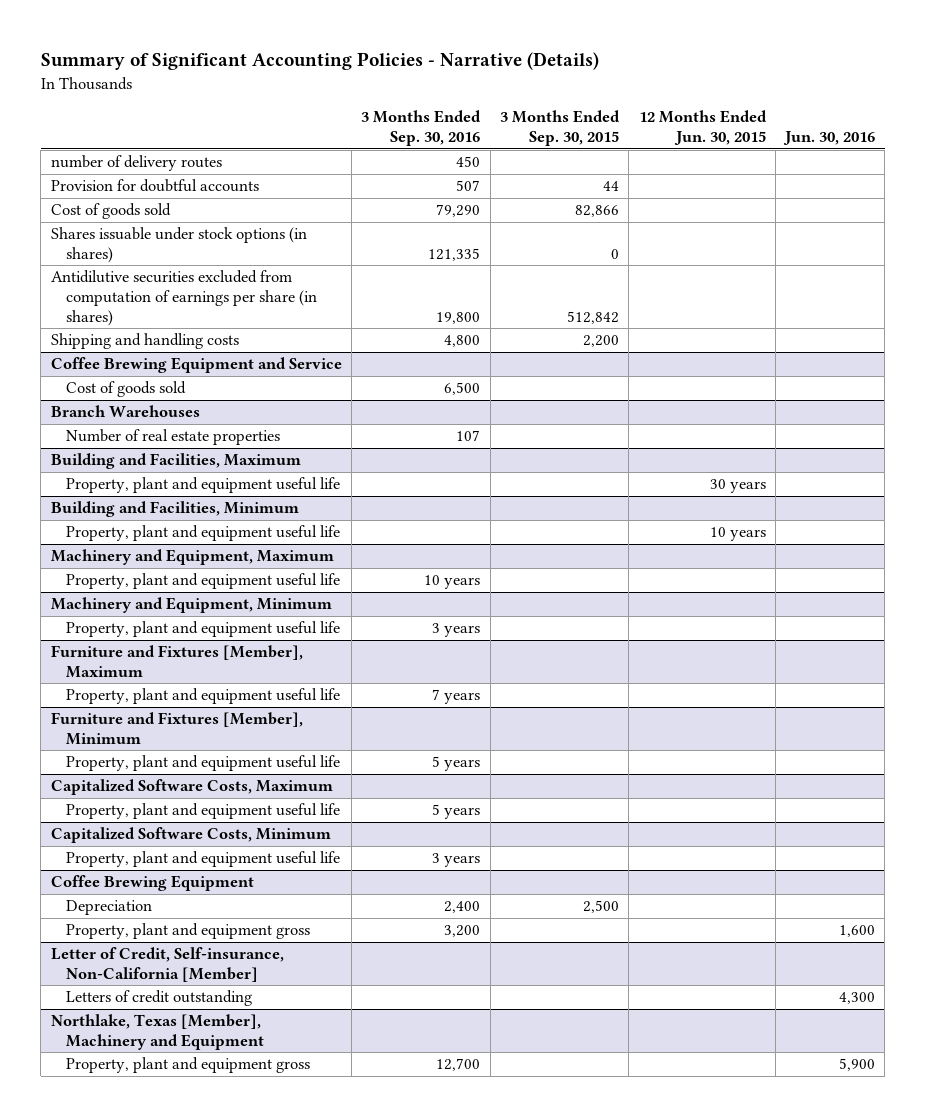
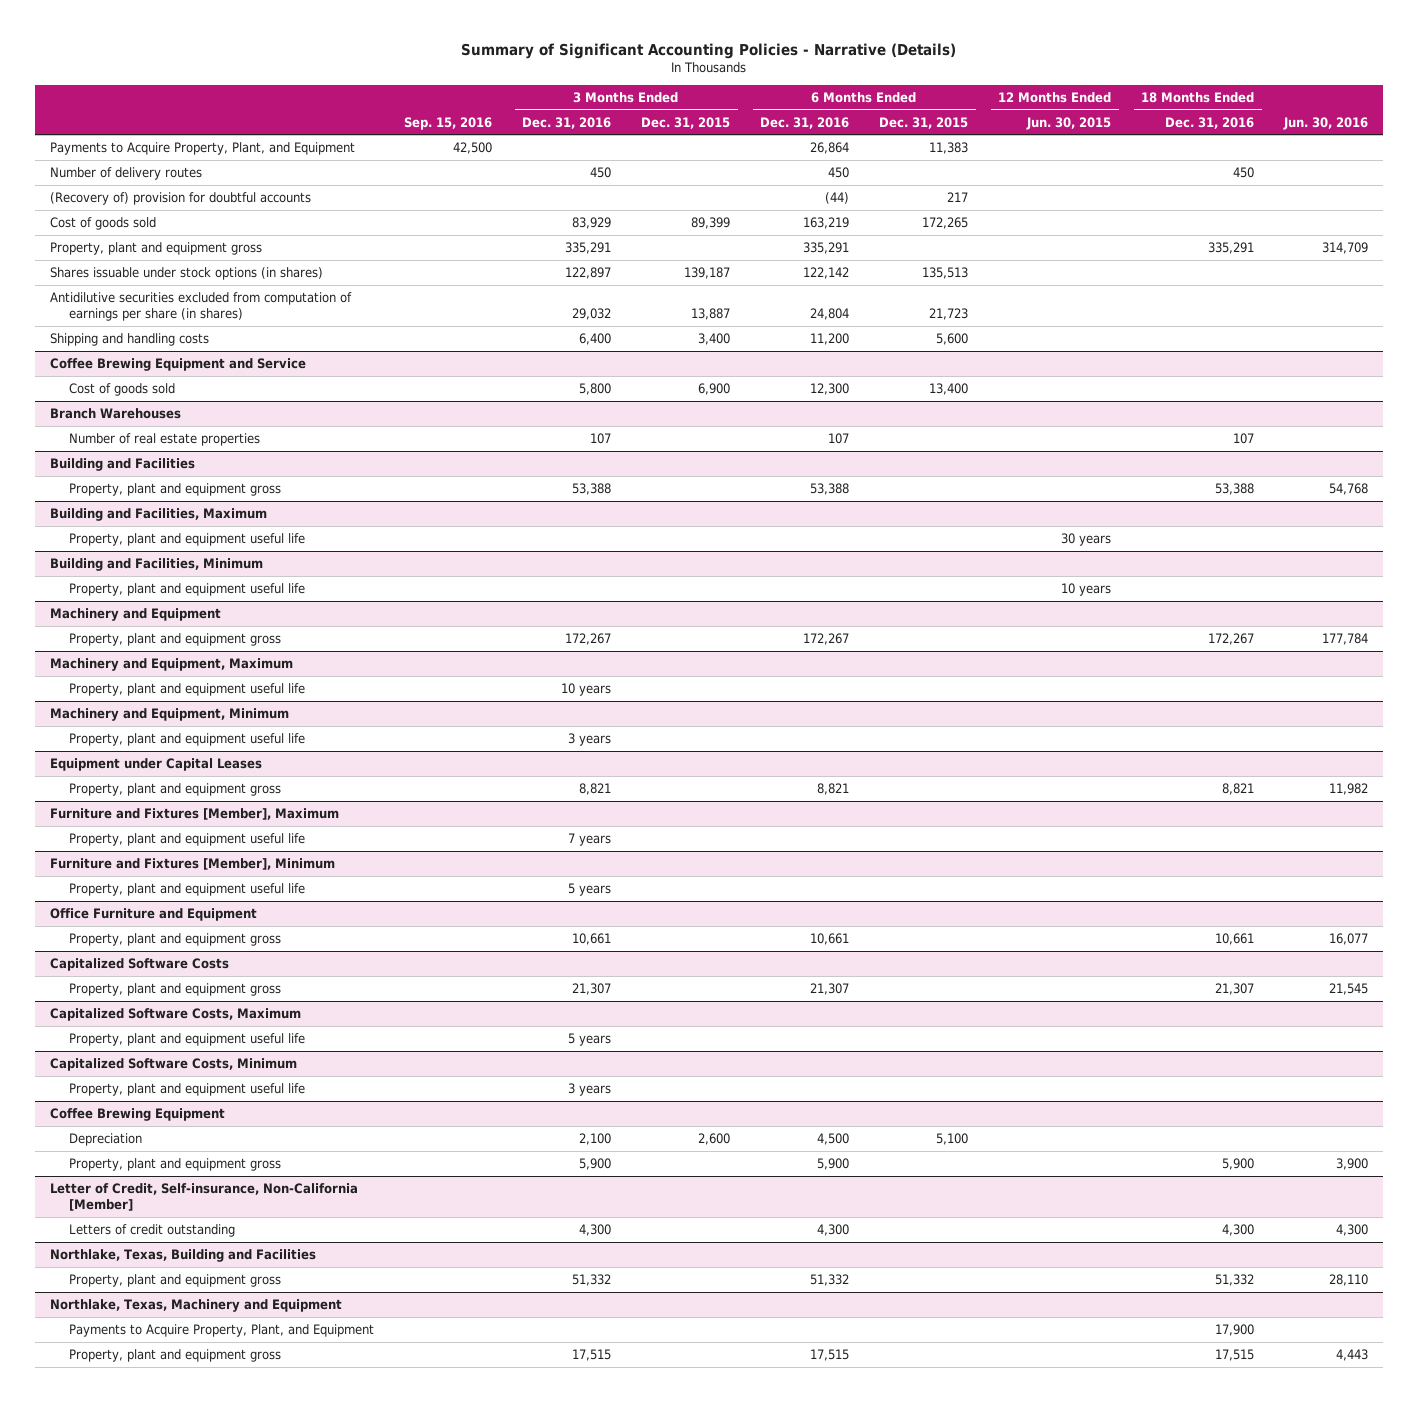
- | 3 Months Ended Sep. 30, 2016 | 3 Months Ended Sep. 30, 2015 | 12 Months Ended Jun. 30, 2015 | Jun. 30, 2016
+ | Sep. 15, 2016 | 3 Months Ended Dec. 31, 2016 | 3 Months Ended Dec. 31, 2015 | 6 Months Ended Dec. 31, 2016 | 6 Months Ended Dec. 31, 2015 | 12 Months Ended Jun. 30, 2015 | 18 Months Ended Dec. 31, 2016 | Jun. 30, 2016
- number of delivery routes | 450 | | |
- Provision for doubtful accounts | 507 | 44 | |
+ Payments to Acquire Property, Plant, and Equipment | 42,500 | | | 26,864 | 11,383 | | |
+ Number of delivery routes | | 450 | | 450 | | | 450 |
+ (Recovery of) provision for doubtful accounts | | | | (44) | 217 | | |
+ Property, plant and equipment gross | | 335,291 | | 335,291 | | | 335,291 | 314,709
+ Building and Facilities
+ Property, plant and equipment gross | | 53,388 | | 53,388 | | | 53,388 | 54,768
+ Machinery and Equipment
+ Property, plant and equipment gross | | 172,267 | | 172,267 | | | 172,267 | 177,784
+ Equipment under Capital Leases
+ Property, plant and equipment gross | | 8,821 | | 8,821 | | | 8,821 | 11,982
+ Office Furniture and Equipment
+ Property, plant and equipment gross | | 10,661 | | 10,661 | | | 10,661 | 16,077
+ Capitalized Software Costs
+ Property, plant and equipment gross | | 21,307 | | 21,307 | | | 21,307 | 21,545
@ Coffee Brewing Equipment
- Property, plant and equipment gross | 3,200 | | | 1,600
+ Property, plant and equipment gross | | 5,900 | | 5,900 | | | 5,900 | 3,900
- Northlake, Texas [Member], Machinery and Equipment
- Property, plant and equipment gross | 12,700 | | | 5,900
+ Northlake, Texas, Building and Facilities
+ Property, plant and equipment gross | | 51,332 | | 51,332 | | | 51,332 | 28,110
+ Northlake, Texas, Machinery and Equipment
+ Payments to Acquire Property, Plant, and Equipment | | | | | | | 17,900 |
+ Property, plant and equipment gross | | 17,515 | | 17,515 | | | 17,515 | 4,443

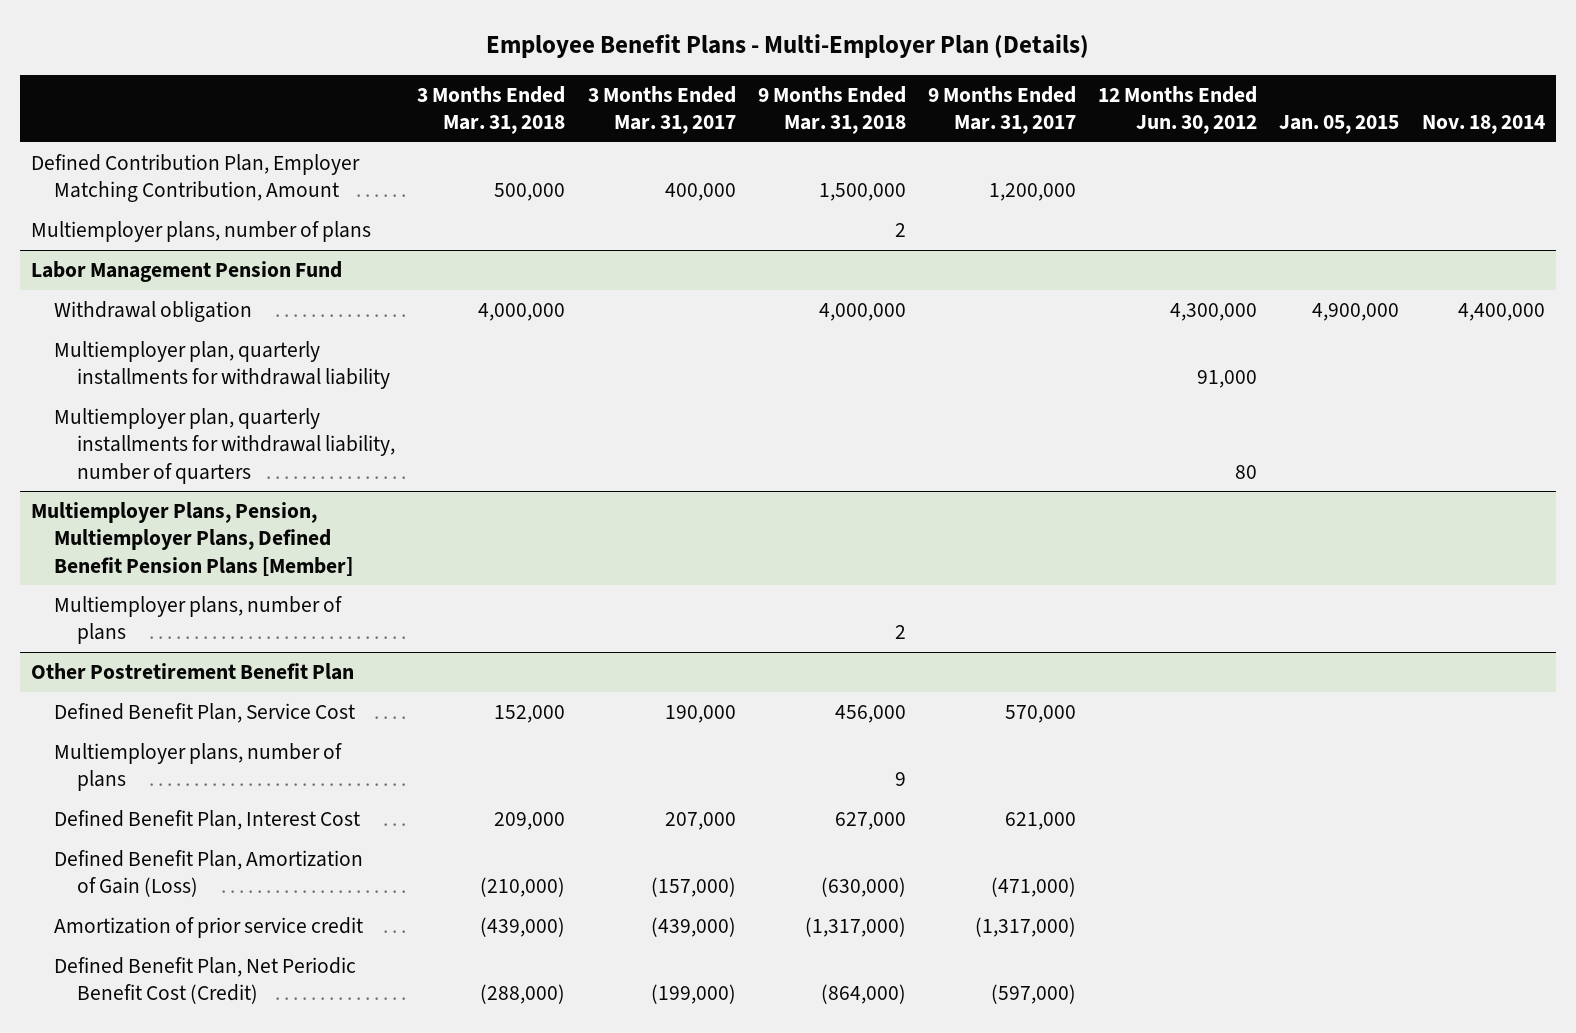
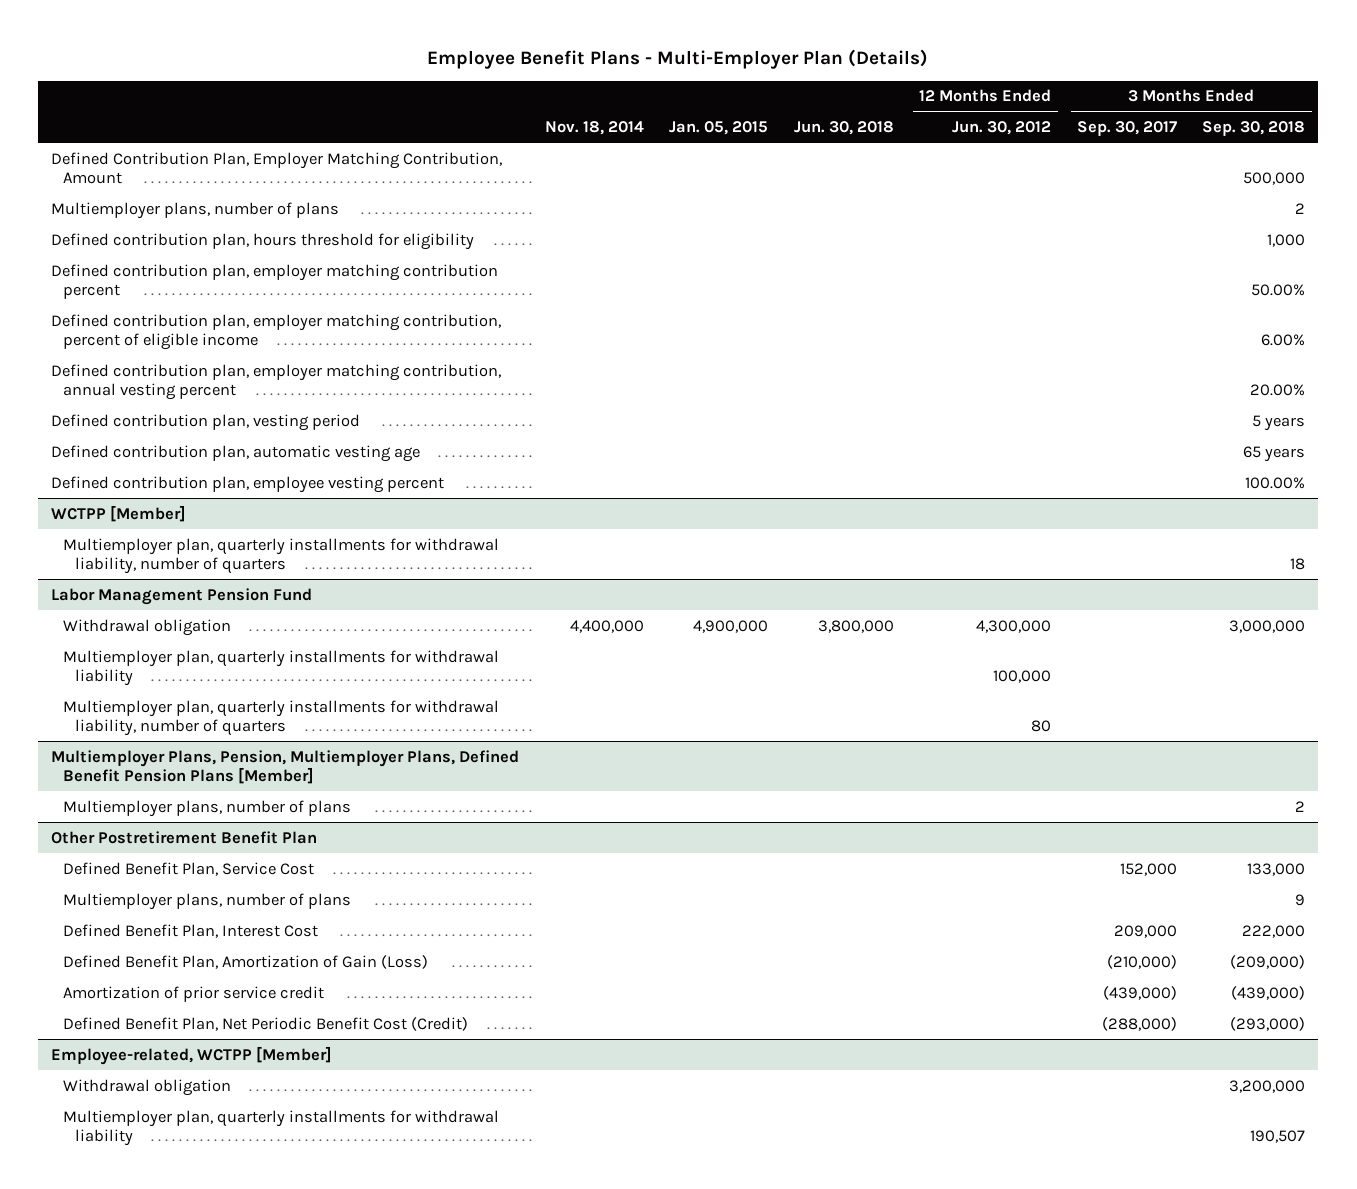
- | 3 Months Ended Mar. 31, 2018 | 3 Months Ended Mar. 31, 2017 | 9 Months Ended Mar. 31, 2018 | 9 Months Ended Mar. 31, 2017 | 12 Months Ended Jun. 30, 2012 | Jan. 05, 2015 | Nov. 18, 2014
+ | Nov. 18, 2014 | Jan. 05, 2015 | Jun. 30, 2018 | 12 Months Ended Jun. 30, 2012 | 3 Months Ended Sep. 30, 2017 | 3 Months Ended Sep. 30, 2018
+ Defined contribution plan, hours threshold for eligibility | | | | | | 1,000
+ Defined contribution plan, employer matching contribution percent | | | | | | 50.00%
+ Defined contribution plan, employer matching contribution, percent of eligible income | | | | | | 6.00%
+ Defined contribution plan, employer matching contribution, annual vesting percent | | | | | | 20.00%
+ Defined contribution plan, vesting period | | | | | | 5 years
+ Defined contribution plan, automatic vesting age | | | | | | 65 years
+ Defined contribution plan, employee vesting percent | | | | | | 100.00%
+ WCTPP [Member]
+ Multiemployer plan, quarterly installments for withdrawal liability, number of quarters | | | | | | 18
@ Labor Management Pension Fund
- Multiemployer plan, quarterly installments for withdrawal liability | | | | | 91,000 | |
+ Multiemployer plan, quarterly installments for withdrawal liability | | | | 100,000 | |
+ Employee-related, WCTPP [Member]
+ Withdrawal obligation | | | | | | 3,200,000
+ Multiemployer plan, quarterly installments for withdrawal liability | | | | | | 190,507

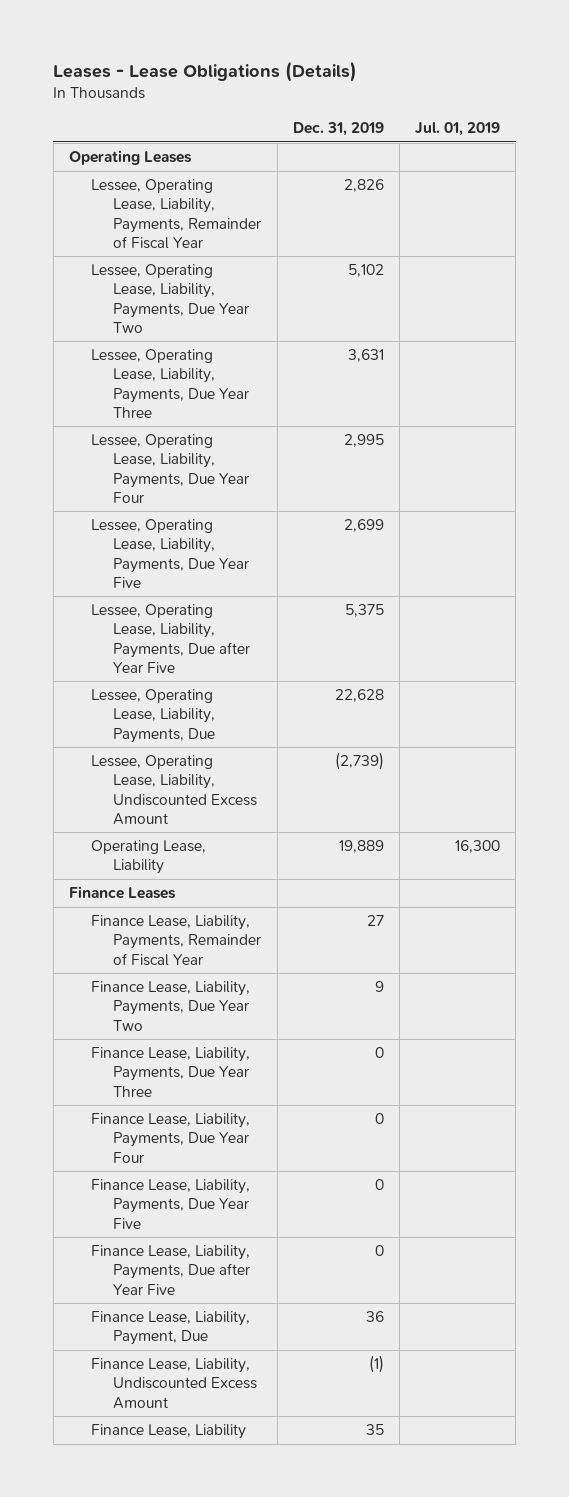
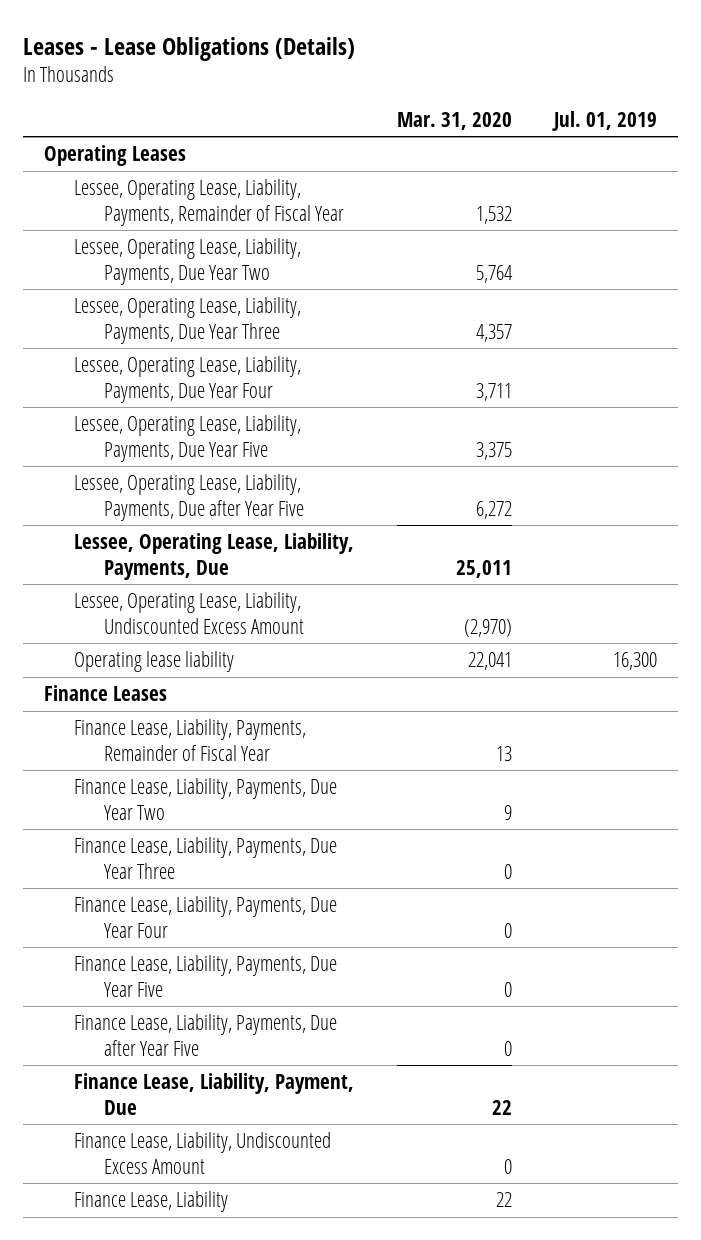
- | Dec. 31, 2019 | Jul. 01, 2019
+ | Mar. 31, 2020 | Jul. 01, 2019
- Operating Lease, Liability | 19,889 | 16,300
+ Operating lease liability | 22,041 | 16,300

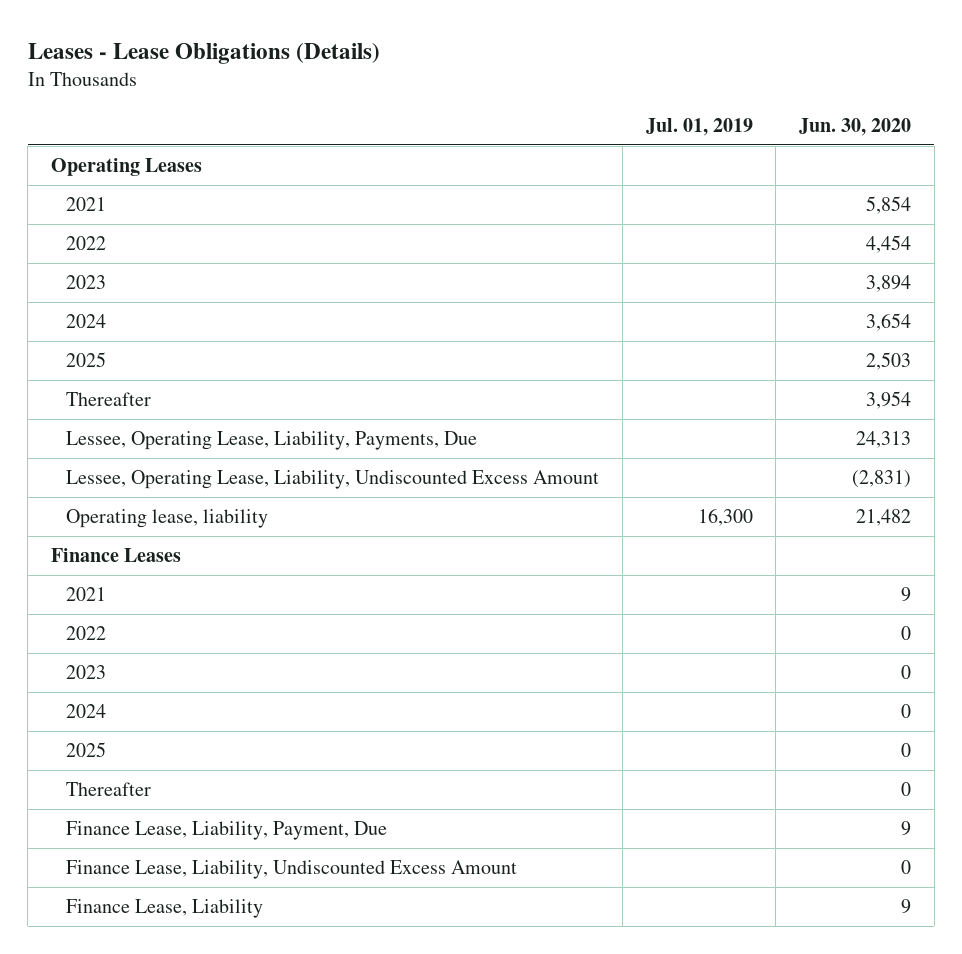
- | Mar. 31, 2020 | Jul. 01, 2019
+ | Jul. 01, 2019 | Jun. 30, 2020
- Lessee, Operating Lease, Liability, Payments, Remainder of Fiscal Year | 1,532 |
- Lessee, Operating Lease, Liability, Payments, Due Year Two | 5,764 |
- Lessee, Operating Lease, Liability, Payments, Due Year Three | 4,357 |
- Lessee, Operating Lease, Liability, Payments, Due Year Four | 3,711 |
- Lessee, Operating Lease, Liability, Payments, Due Year Five | 3,375 |
- Lessee, Operating Lease, Liability, Payments, Due after Year Five | 6,272 |
+ 2021 | | 5,854
+ 2022 | | 4,454
+ 2023 | | 3,894
+ 2024 | | 3,654
+ 2025 | | 2,503
+ Thereafter | | 3,954
- Operating lease liability | 22,041 | 16,300
+ Operating lease, liability | 16,300 | 21,482
- Finance Lease, Liability, Payments, Remainder of Fiscal Year | 13 |
- Finance Lease, Liability, Payments, Due Year Two | 9 |
- Finance Lease, Liability, Payments, Due Year Three | 0 |
- Finance Lease, Liability, Payments, Due Year Four | 0 |
- Finance Lease, Liability, Payments, Due Year Five | 0 |
- Finance Lease, Liability, Payments, Due after Year Five | 0 |
+ 2021 | | 9
+ 2022 | | 0
+ 2023 | | 0
+ 2024 | | 0
+ 2025 | | 0
+ Thereafter | | 0

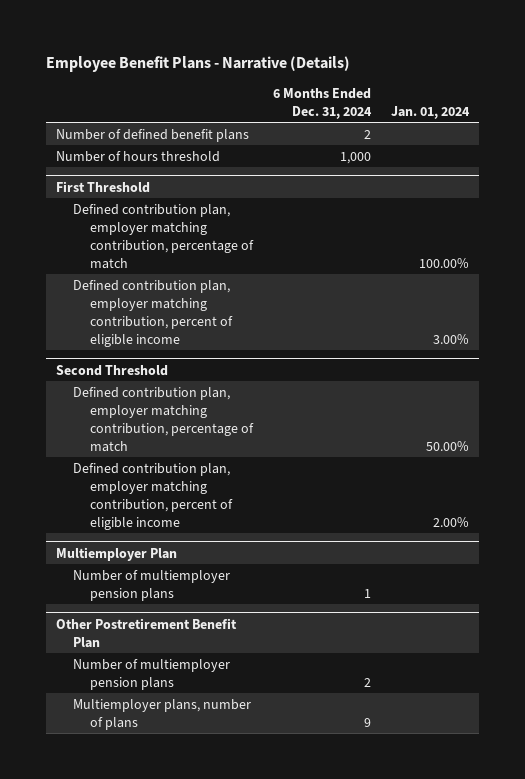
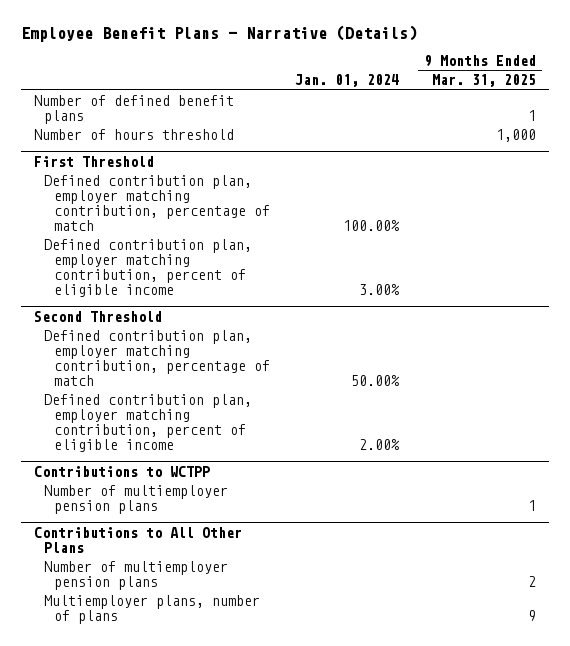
- | 6 Months Ended Dec. 31, 2024 | Jan. 01, 2024
+ | Jan. 01, 2024 | 9 Months Ended Mar. 31, 2025
- Multiemployer Plan
+ Contributions to WCTPP
- Other Postretirement Benefit Plan
+ Contributions to All Other Plans

